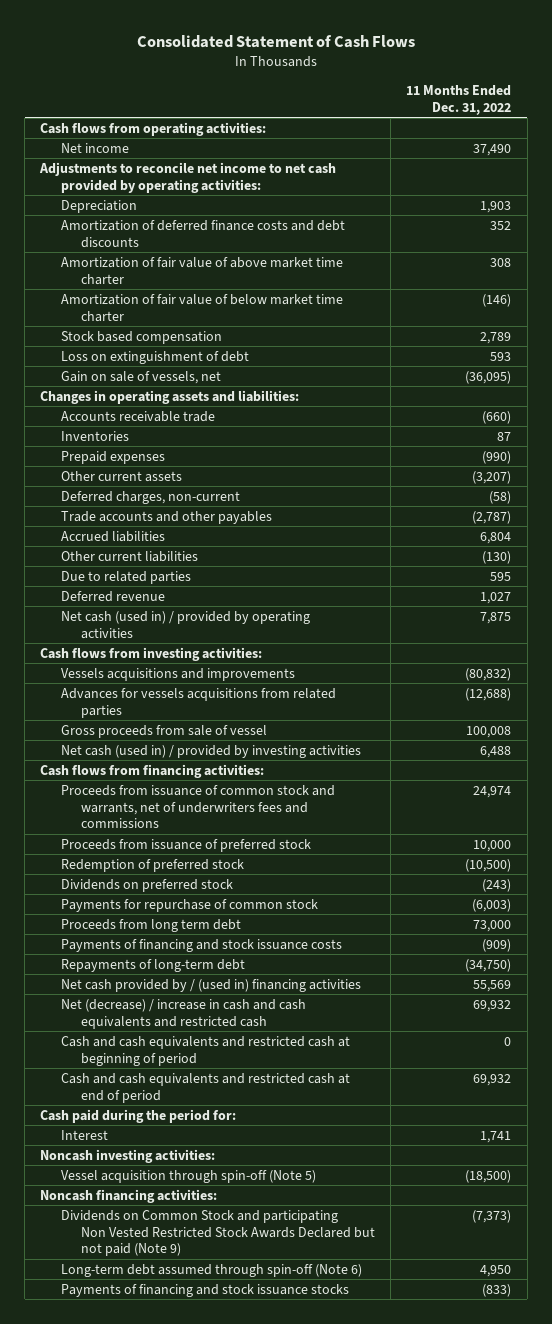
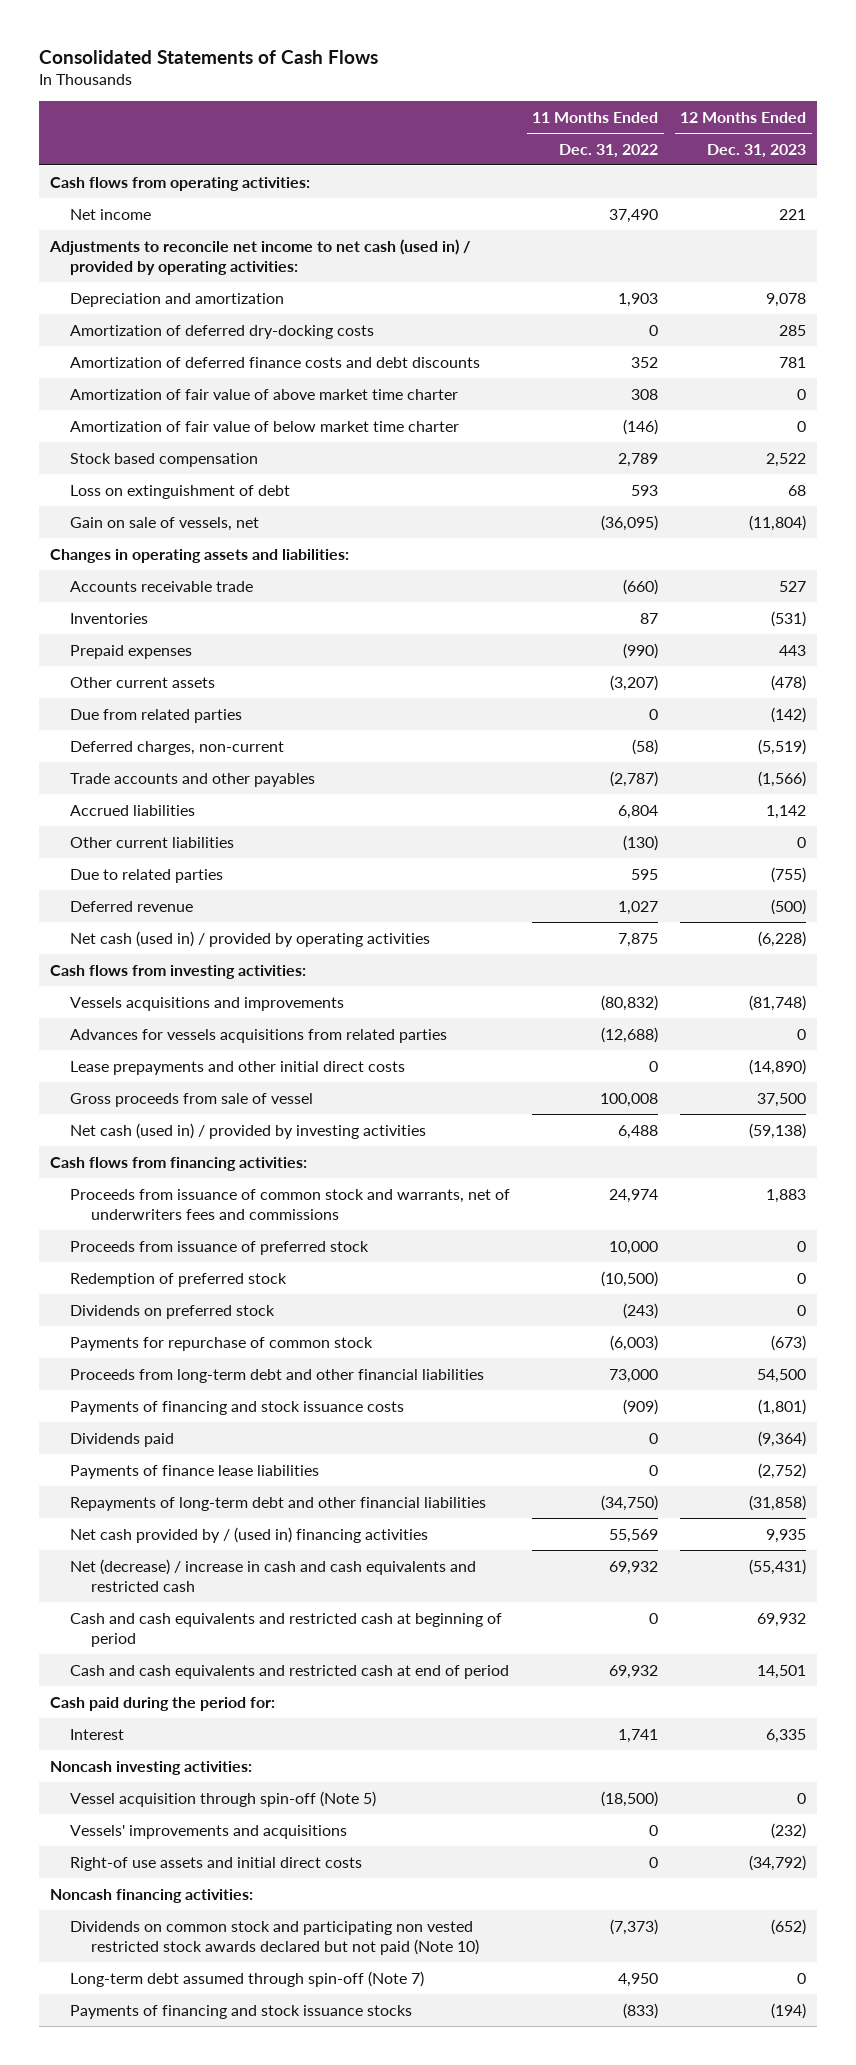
- Consolidated Statement of Cash Flows
+ Consolidated Statements of Cash Flows
- | 11 Months Ended Dec. 31, 2022
+ | 11 Months Ended Dec. 31, 2022 | 12 Months Ended Dec. 31, 2023
- Adjustments to reconcile net income to net cash provided by operating activities:
- Depreciation | 1,903
+ Adjustments to reconcile net income to net cash (used in) / provided by operating activities:
+ Depreciation and amortization | 1,903 | 9,078
+ Amortization of deferred dry-docking costs | 0 | 285
+ Due from related parties | 0 | (142)
+ Lease prepayments and other initial direct costs | 0 | (14,890)
- Proceeds from long term debt | 73,000
+ Proceeds from long-term debt and other financial liabilities | 73,000 | 54,500
- Repayments of long-term debt | (34,750)
+ Dividends paid | 0 | (9,364)
+ Payments of finance lease liabilities | 0 | (2,752)
+ Repayments of long-term debt and other financial liabilities | (34,750) | (31,858)
+ Vessels' improvements and acquisitions | 0 | (232)
+ Right-of use assets and initial direct costs | 0 | (34,792)
- Dividends on Common Stock and participating Non Vested Restricted Stock Awards Declared but not paid (Note 9) | (7,373)
- Long-term debt assumed through spin-off (Note 6) | 4,950
+ Dividends on common stock and participating non vested restricted stock awards declared but not paid (Note 10) | (7,373) | (652)
+ Long-term debt assumed through spin-off (Note 7) | 4,950 | 0

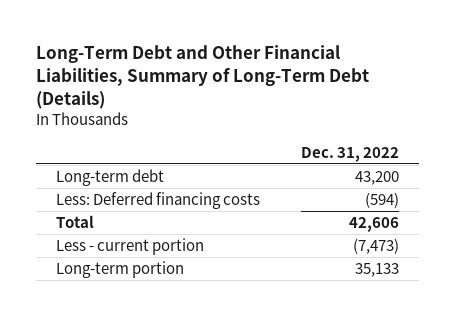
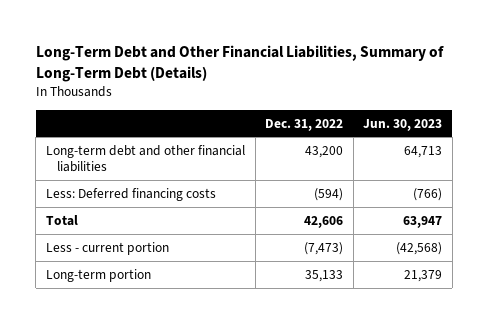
- | Dec. 31, 2022
+ | Dec. 31, 2022 | Jun. 30, 2023
- Long-term debt | 43,200
+ Long-term debt and other financial liabilities | 43,200 | 64,713

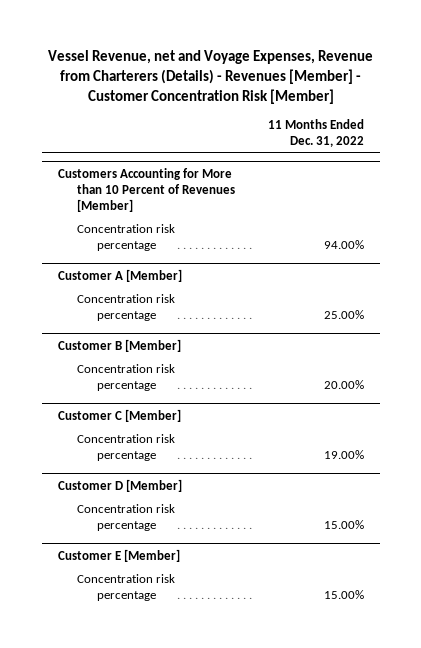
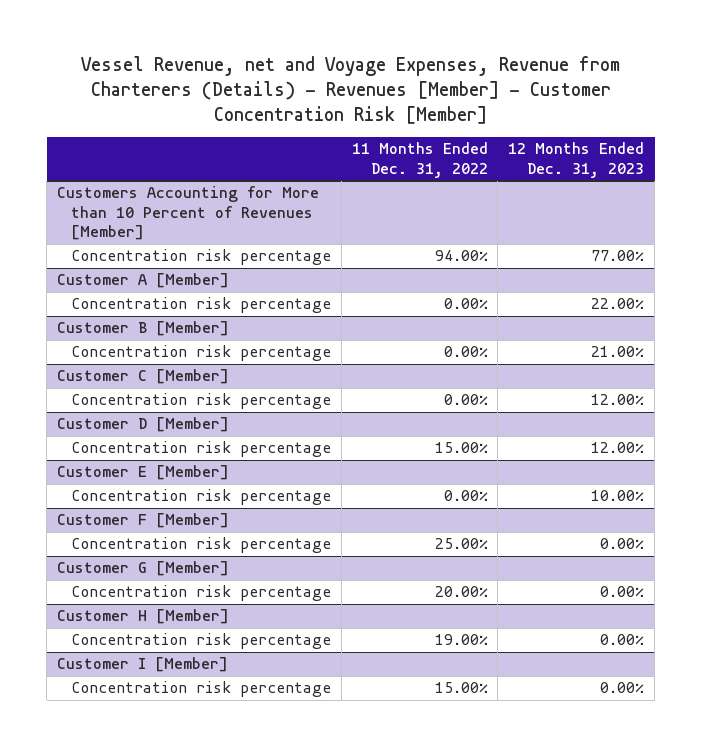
- | 11 Months Ended Dec. 31, 2022
+ | 11 Months Ended Dec. 31, 2022 | 12 Months Ended Dec. 31, 2023
@ Customer A [Member]
- Concentration risk percentage | 25.00%
+ Concentration risk percentage | 0.00% | 22.00%
@ Customer B [Member]
- Concentration risk percentage | 20.00%
+ Concentration risk percentage | 0.00% | 21.00%
@ Customer C [Member]
- Concentration risk percentage | 19.00%
+ Concentration risk percentage | 0.00% | 12.00%
@ Customer E [Member]
+ Concentration risk percentage | 0.00% | 10.00%
+ Customer F [Member]
+ Concentration risk percentage | 25.00% | 0.00%
+ Customer G [Member]
+ Concentration risk percentage | 20.00% | 0.00%
+ Customer H [Member]
+ Concentration risk percentage | 19.00% | 0.00%
+ Customer I [Member]

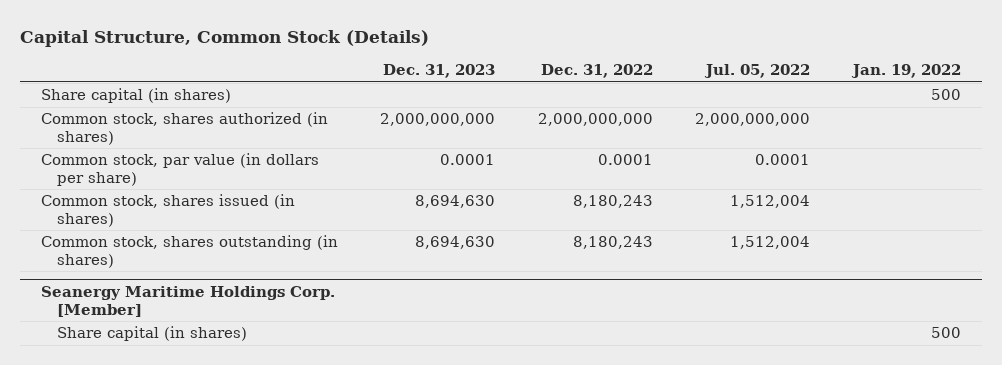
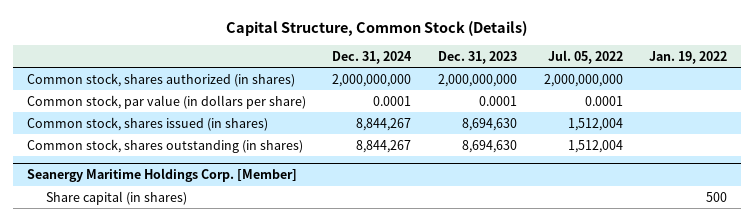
- | Dec. 31, 2023 | Dec. 31, 2022 | Jul. 05, 2022 | Jan. 19, 2022
+ | Dec. 31, 2024 | Dec. 31, 2023 | Jul. 05, 2022 | Jan. 19, 2022
- Share capital (in shares) | | | | 500

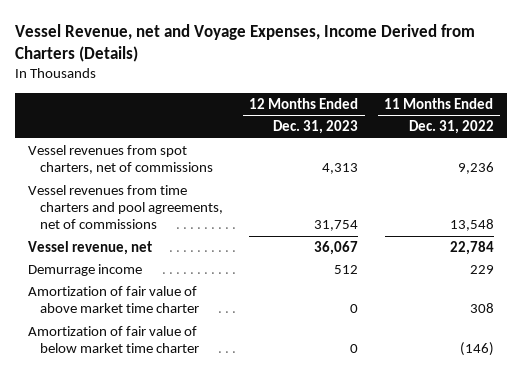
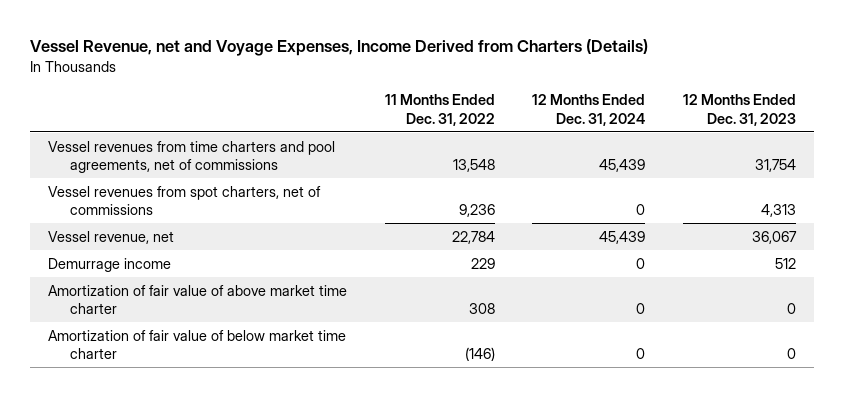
- | 12 Months Ended Dec. 31, 2023 | 11 Months Ended Dec. 31, 2022
+ | 11 Months Ended Dec. 31, 2022 | 12 Months Ended Dec. 31, 2024 | 12 Months Ended Dec. 31, 2023
moved down: Vessel revenues from spot charters, net of commissions | 9,236 | 0 | 4,313

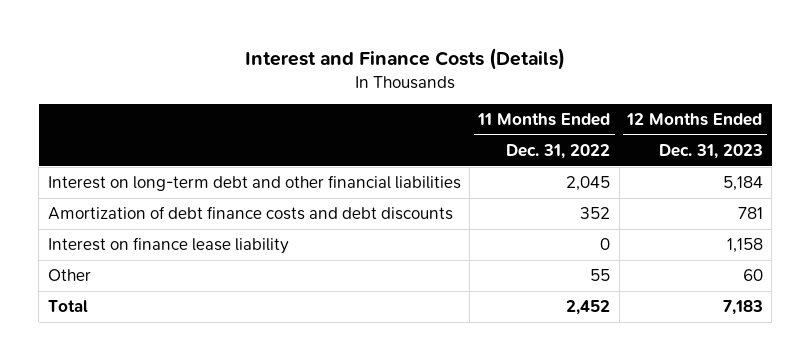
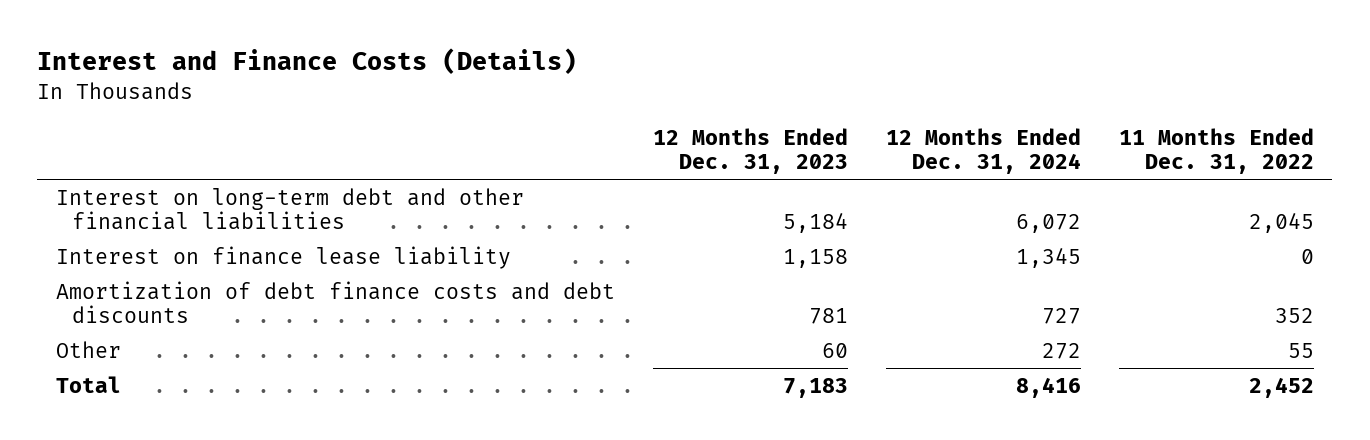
- | 11 Months Ended Dec. 31, 2022 | 12 Months Ended Dec. 31, 2023
+ | 12 Months Ended Dec. 31, 2023 | 12 Months Ended Dec. 31, 2024 | 11 Months Ended Dec. 31, 2022
moved down: Amortization of debt finance costs and debt discounts | 781 | 727 | 352

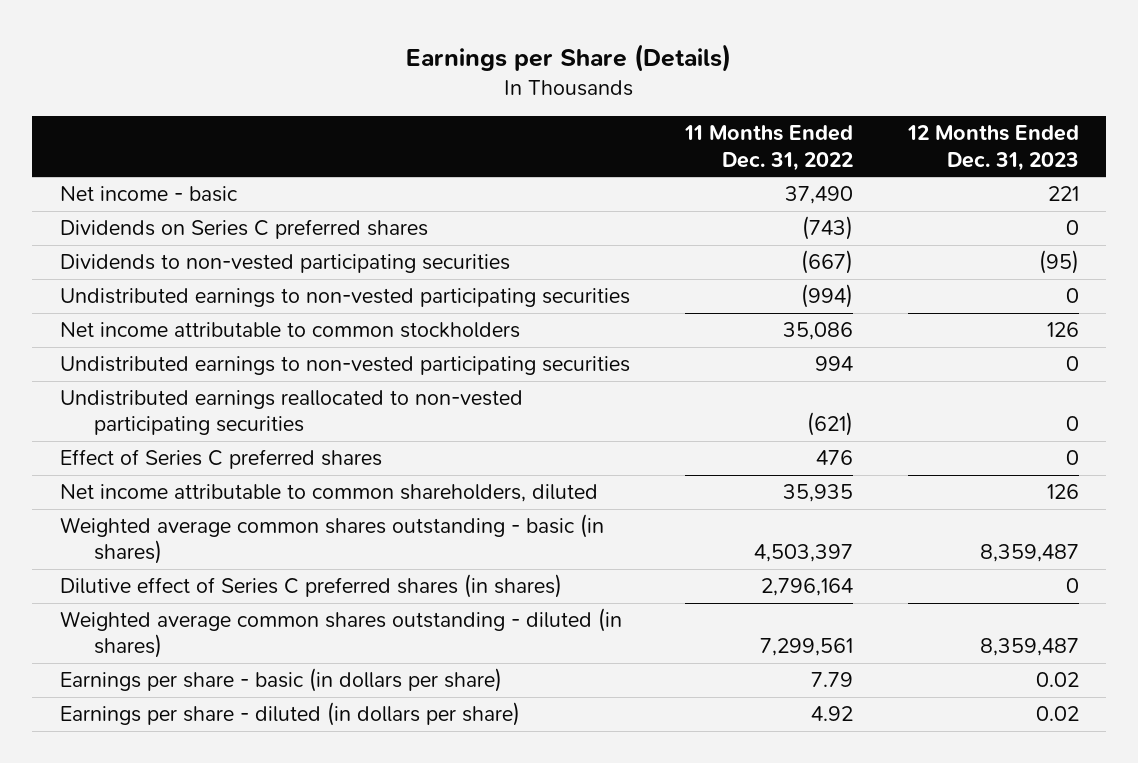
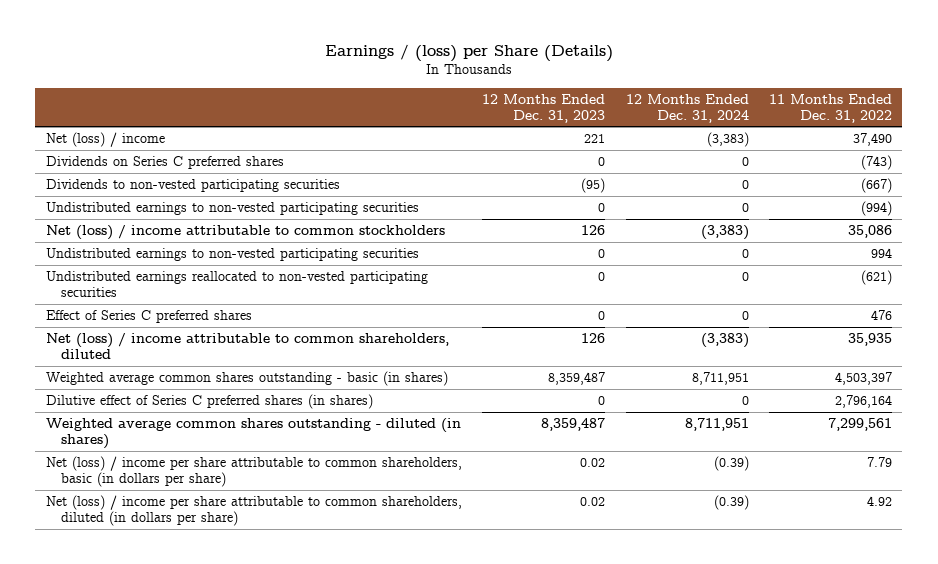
- Earnings per Share (Details)
+ Earnings / (loss) per Share (Details)
- | 11 Months Ended Dec. 31, 2022 | 12 Months Ended Dec. 31, 2023
+ | 12 Months Ended Dec. 31, 2023 | 12 Months Ended Dec. 31, 2024 | 11 Months Ended Dec. 31, 2022
- Net income - basic | 37,490 | 221
+ Net (loss) / income | 221 | (3,383) | 37,490
- Net income attributable to common stockholders | 35,086 | 126
+ Net (loss) / income attributable to common stockholders | 126 | (3,383) | 35,086
- Net income attributable to common shareholders, diluted | 35,935 | 126
+ Net (loss) / income attributable to common shareholders, diluted | 126 | (3,383) | 35,935
- Earnings per share - basic (in dollars per share) | 7.79 | 0.02
- Earnings per share - diluted (in dollars per share) | 4.92 | 0.02
+ Net (loss) / income per share attributable to common shareholders, basic (in dollars per share) | 0.02 | (0.39) | 7.79
+ Net (loss) / income per share attributable to common shareholders, diluted (in dollars per share) | 0.02 | (0.39) | 4.92

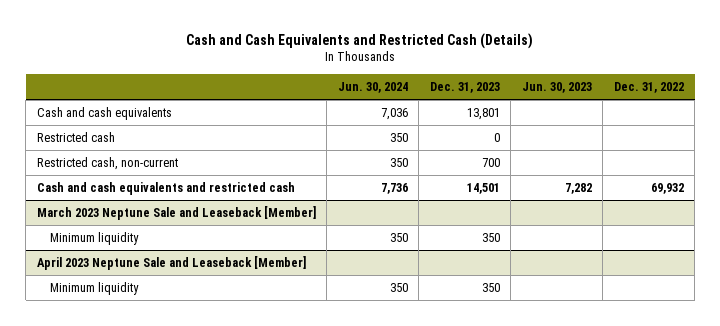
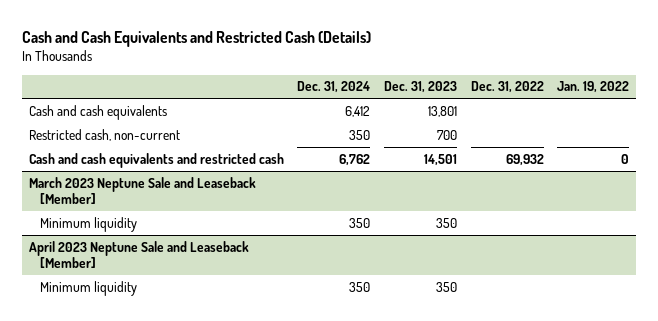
- | Jun. 30, 2024 | Dec. 31, 2023 | Jun. 30, 2023 | Dec. 31, 2022
+ | Dec. 31, 2024 | Dec. 31, 2023 | Dec. 31, 2022 | Jan. 19, 2022
- Restricted cash | 350 | 0 | |

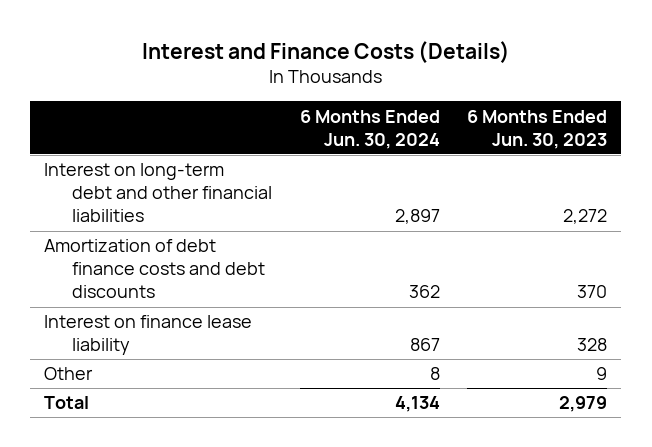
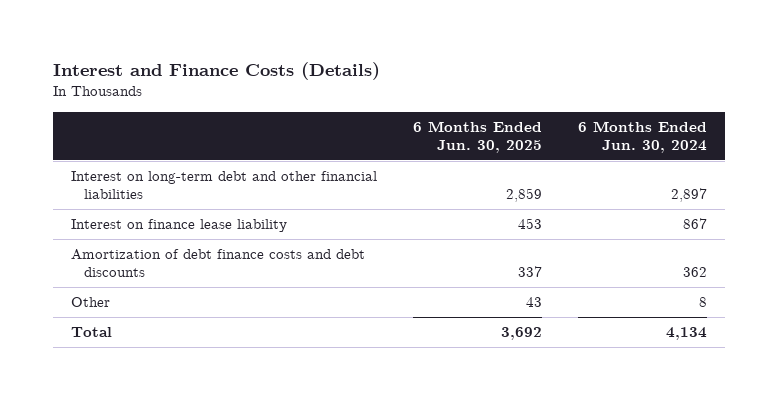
- | 6 Months Ended Jun. 30, 2024 | 6 Months Ended Jun. 30, 2023
+ | 6 Months Ended Jun. 30, 2025 | 6 Months Ended Jun. 30, 2024
moved down: Amortization of debt finance costs and debt discounts | 337 | 362

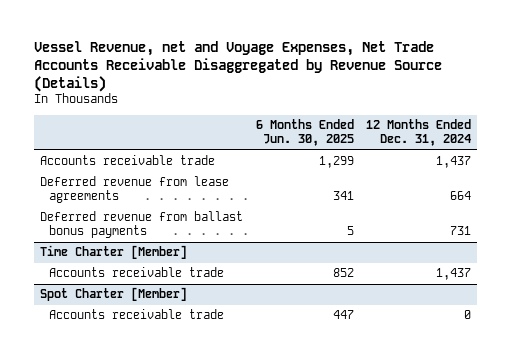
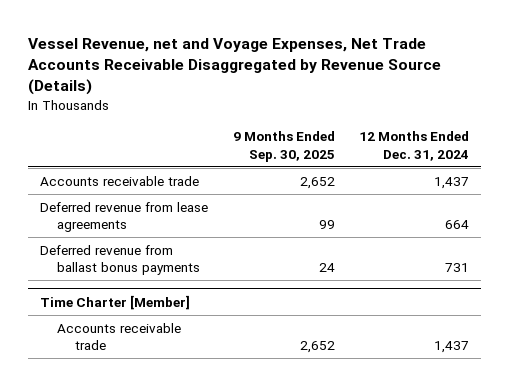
- | 6 Months Ended Jun. 30, 2025 | 12 Months Ended Dec. 31, 2024
+ | 9 Months Ended Sep. 30, 2025 | 12 Months Ended Dec. 31, 2024
- Spot Charter [Member]
- Accounts receivable trade | 447 | 0

